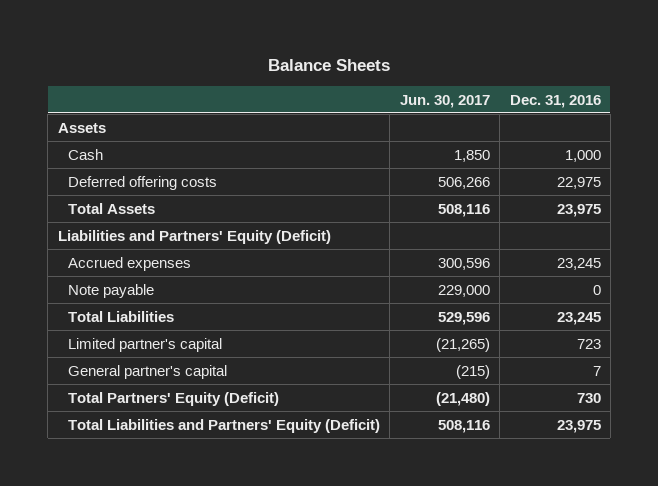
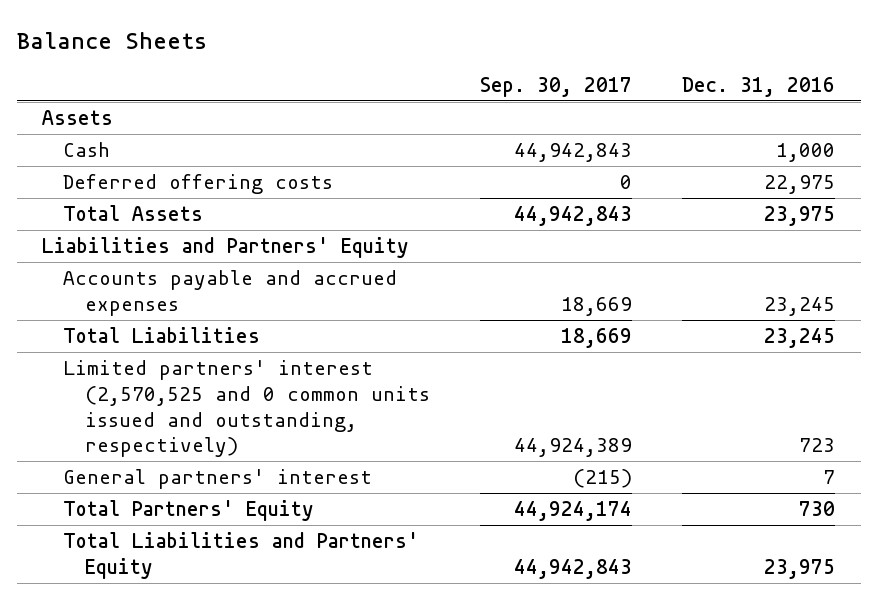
- | Jun. 30, 2017 | Dec. 31, 2016
+ | Sep. 30, 2017 | Dec. 31, 2016
- Liabilities and Partners' Equity (Deficit)
- Accrued expenses | 300,596 | 23,245
- Note payable | 229,000 | 0
+ Liabilities and Partners' Equity
+ Accounts payable and accrued expenses | 18,669 | 23,245
- Limited partner's capital | (21,265) | 723
- General partner's capital | (215) | 7
- Total Partners' Equity (Deficit) | (21,480) | 730
- Total Liabilities and Partners' Equity (Deficit) | 508,116 | 23,975
+ Limited partners' interest (2,570,525 and 0 common units issued and outstanding, respectively) | 44,924,389 | 723
+ General partners' interest | (215) | 7
+ Total Partners' Equity | 44,924,174 | 730
+ Total Liabilities and Partners' Equity | 44,942,843 | 23,975

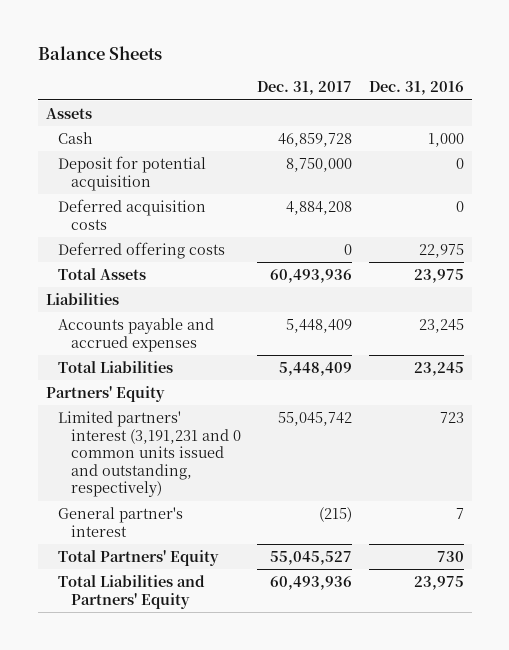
- | Sep. 30, 2017 | Dec. 31, 2016
+ | Dec. 31, 2017 | Dec. 31, 2016
+ Deposit for potential acquisition | 8,750,000 | 0
+ Deferred acquisition costs | 4,884,208 | 0
- Liabilities and Partners' Equity
+ Liabilities
- Limited partners' interest (2,570,525 and 0 common units issued and outstanding, respectively) | 44,924,389 | 723
- General partners' interest | (215) | 7
+ Partners' Equity
+ Limited partners' interest (3,191,231 and 0 common units issued and outstanding, respectively) | 55,045,742 | 723
+ General partner's interest | (215) | 7

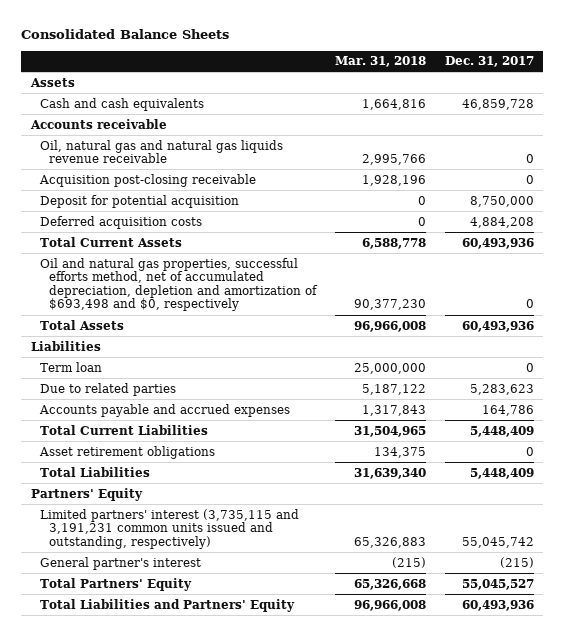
- Balance Sheets
+ Consolidated Balance Sheets
- | Dec. 31, 2017 | Dec. 31, 2016
+ | Mar. 31, 2018 | Dec. 31, 2017
- Cash | 46,859,728 | 1,000
+ Cash and cash equivalents | 1,664,816 | 46,859,728
+ Accounts receivable
+ Oil, natural gas and natural gas liquids revenue receivable | 2,995,766 | 0
+ Acquisition post-closing receivable | 1,928,196 | 0
- Deferred offering costs | 0 | 22,975
+ Total Current Assets | 6,588,778 | 60,493,936
+ Oil and natural gas properties, successful efforts method, net of accumulated depreciation, depletion and amortization of $693,498 and $0, respectively | 90,377,230 | 0
- Accounts payable and accrued expenses | 5,448,409 | 23,245
+ Term loan | 25,000,000 | 0
+ Due to related parties | 5,187,122 | 5,283,623
+ Accounts payable and accrued expenses | 1,317,843 | 164,786
+ Total Current Liabilities | 31,504,965 | 5,448,409
+ Asset retirement obligations | 134,375 | 0
- Limited partners' interest (3,191,231 and 0 common units issued and outstanding, respectively) | 55,045,742 | 723
+ Limited partners' interest (3,735,115 and 3,191,231 common units issued and outstanding, respectively) | 65,326,883 | 55,045,742

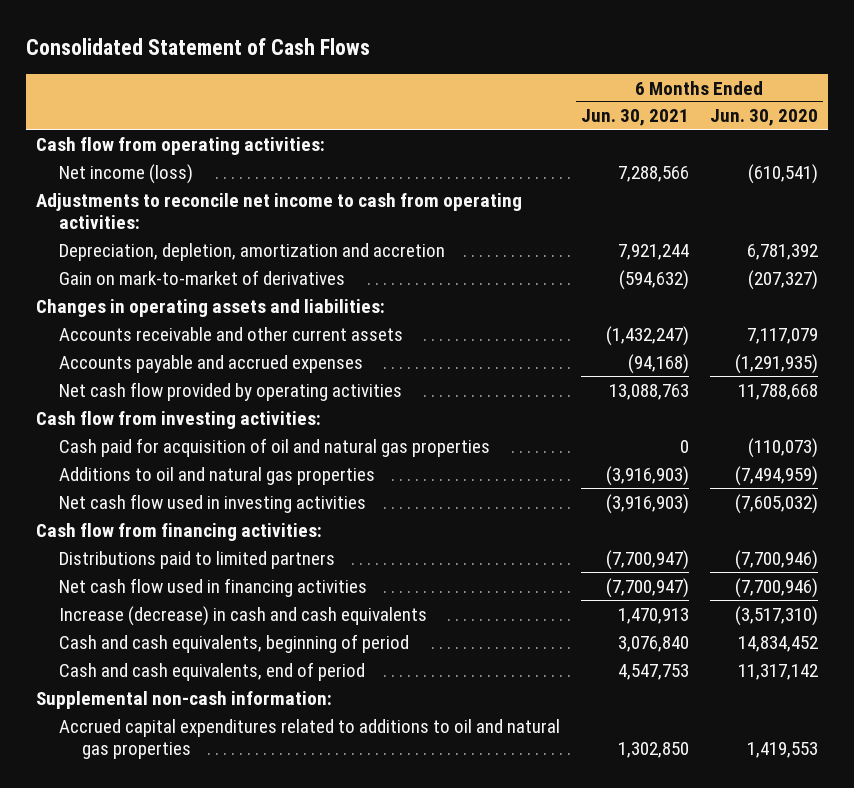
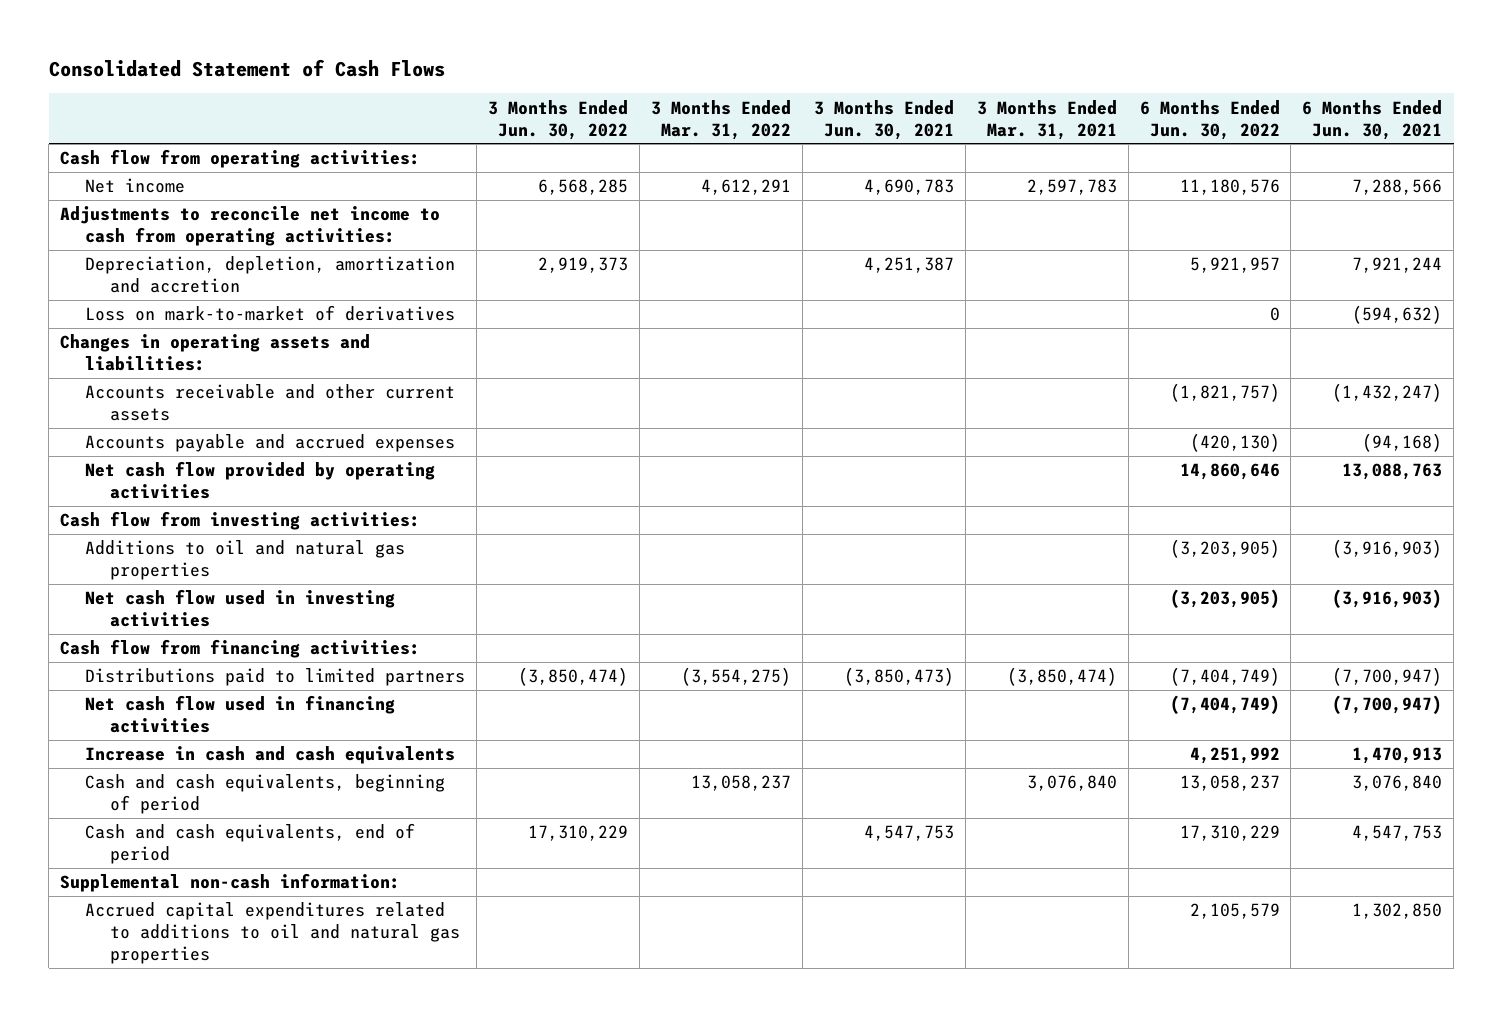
- | 6 Months Ended Jun. 30, 2021 | 6 Months Ended Jun. 30, 2020
+ | 3 Months Ended Jun. 30, 2022 | 3 Months Ended Mar. 31, 2022 | 3 Months Ended Jun. 30, 2021 | 3 Months Ended Mar. 31, 2021 | 6 Months Ended Jun. 30, 2022 | 6 Months Ended Jun. 30, 2021
- Net income (loss) | 7,288,566 | (610,541)
+ Net income | 6,568,285 | 4,612,291 | 4,690,783 | 2,597,783 | 11,180,576 | 7,288,566
- Gain on mark-to-market of derivatives | (594,632) | (207,327)
+ Loss on mark-to-market of derivatives | | | | | 0 | (594,632)
- Cash paid for acquisition of oil and natural gas properties | 0 | (110,073)
- Increase (decrease) in cash and cash equivalents | 1,470,913 | (3,517,310)
+ Increase in cash and cash equivalents | | | | | 4,251,992 | 1,470,913

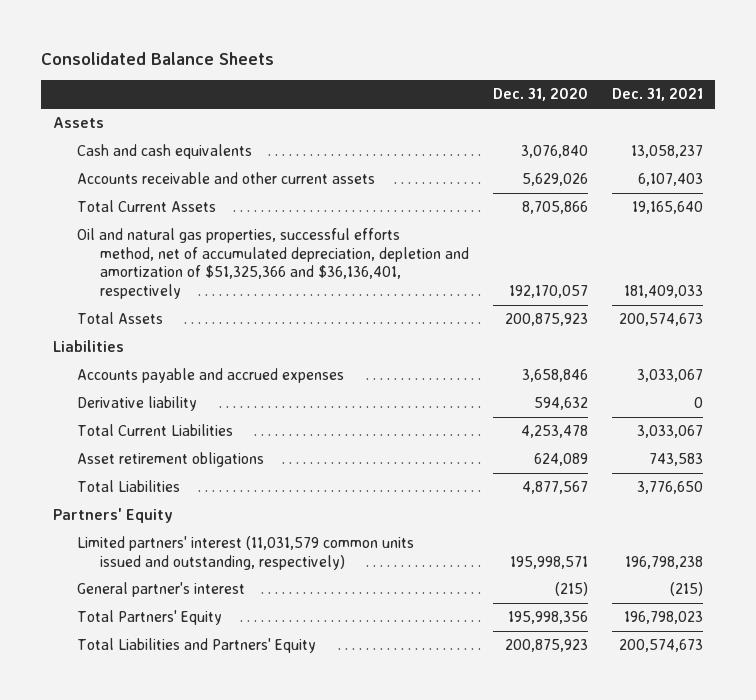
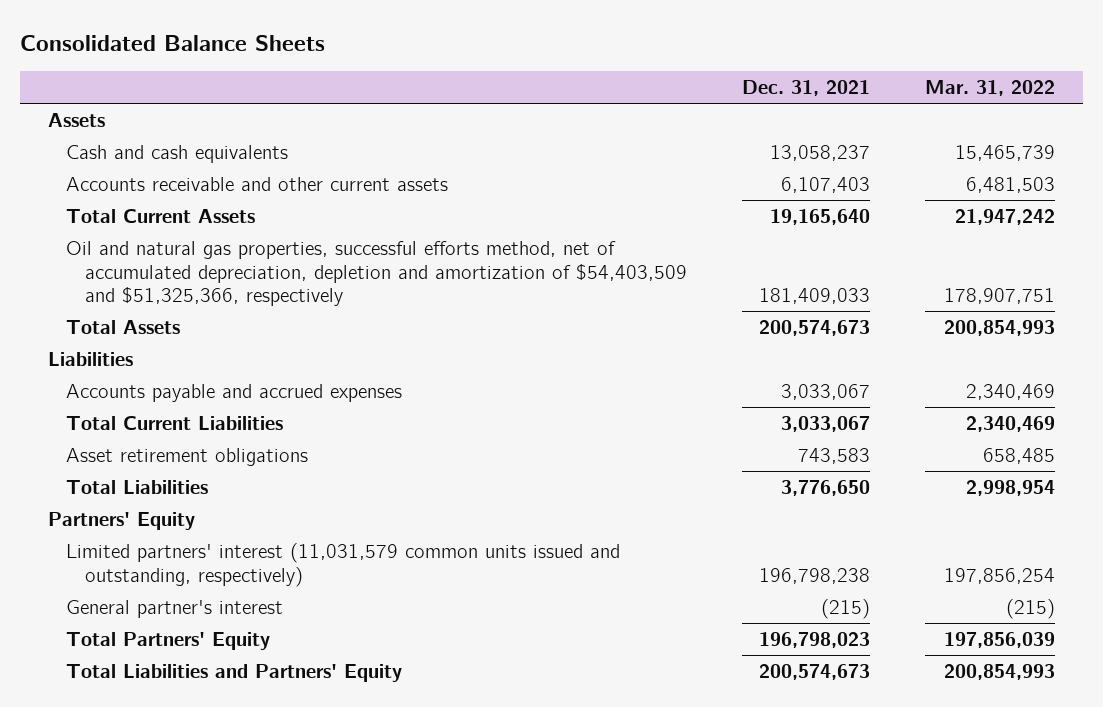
- | Dec. 31, 2020 | Dec. 31, 2021
+ | Dec. 31, 2021 | Mar. 31, 2022
- Oil and natural gas properties, successful efforts method, net of accumulated depreciation, depletion and amortization of $51,325,366 and $36,136,401, respectively | 192,170,057 | 181,409,033
+ Oil and natural gas properties, successful efforts method, net of accumulated depreciation, depletion and amortization of $54,403,509 and $51,325,366, respectively | 181,409,033 | 178,907,751
- Derivative liability | 594,632 | 0

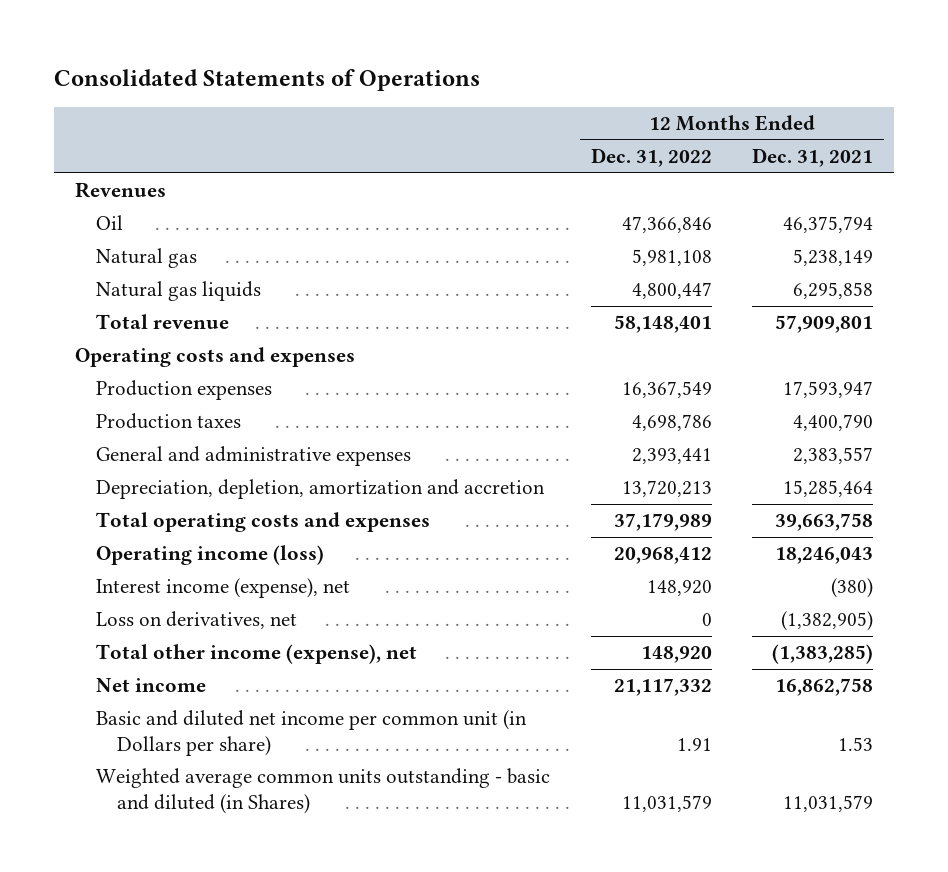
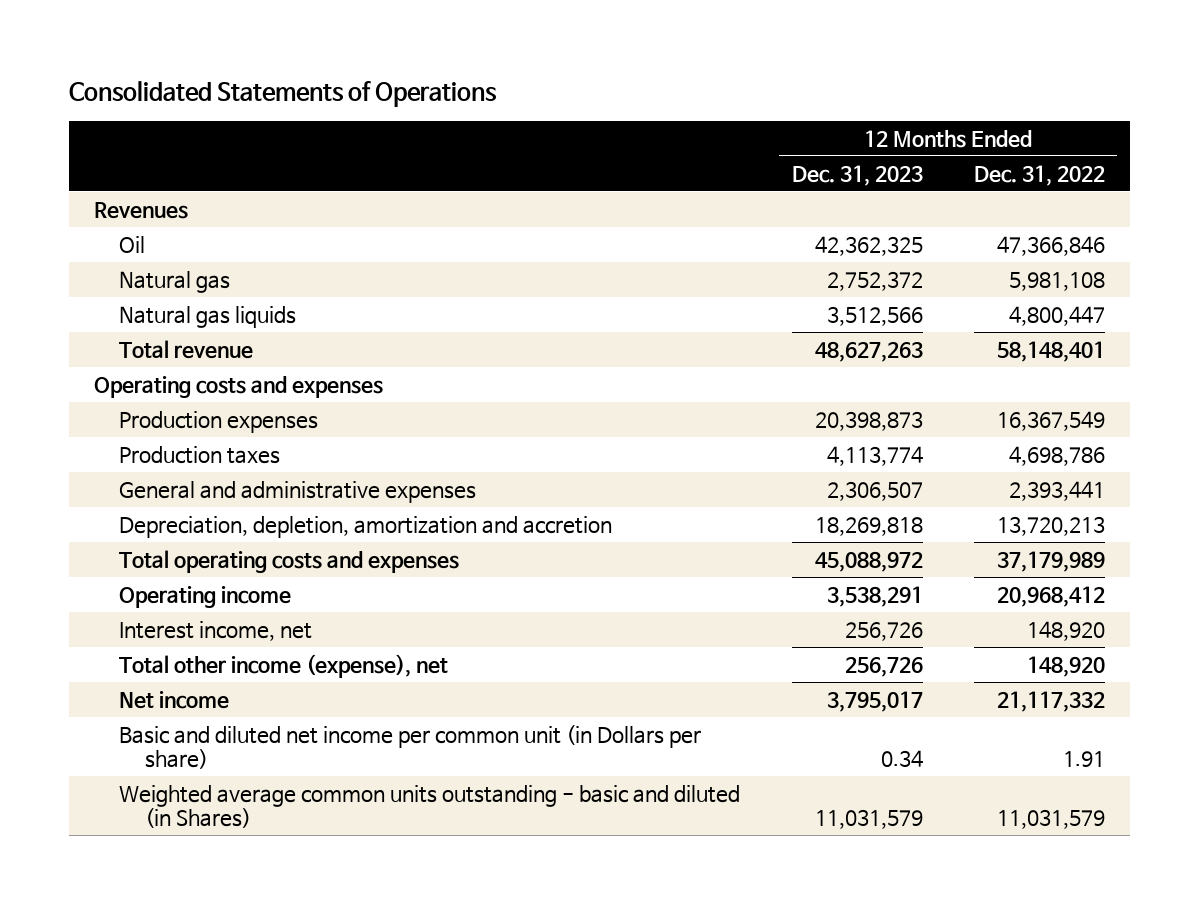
- | 12 Months Ended Dec. 31, 2022 | 12 Months Ended Dec. 31, 2021
+ | 12 Months Ended Dec. 31, 2023 | 12 Months Ended Dec. 31, 2022
- Operating income (loss) | 20,968,412 | 18,246,043
- Interest income (expense), net | 148,920 | (380)
- Loss on derivatives, net | 0 | (1,382,905)
+ Operating income | 3,538,291 | 20,968,412
+ Interest income, net | 256,726 | 148,920

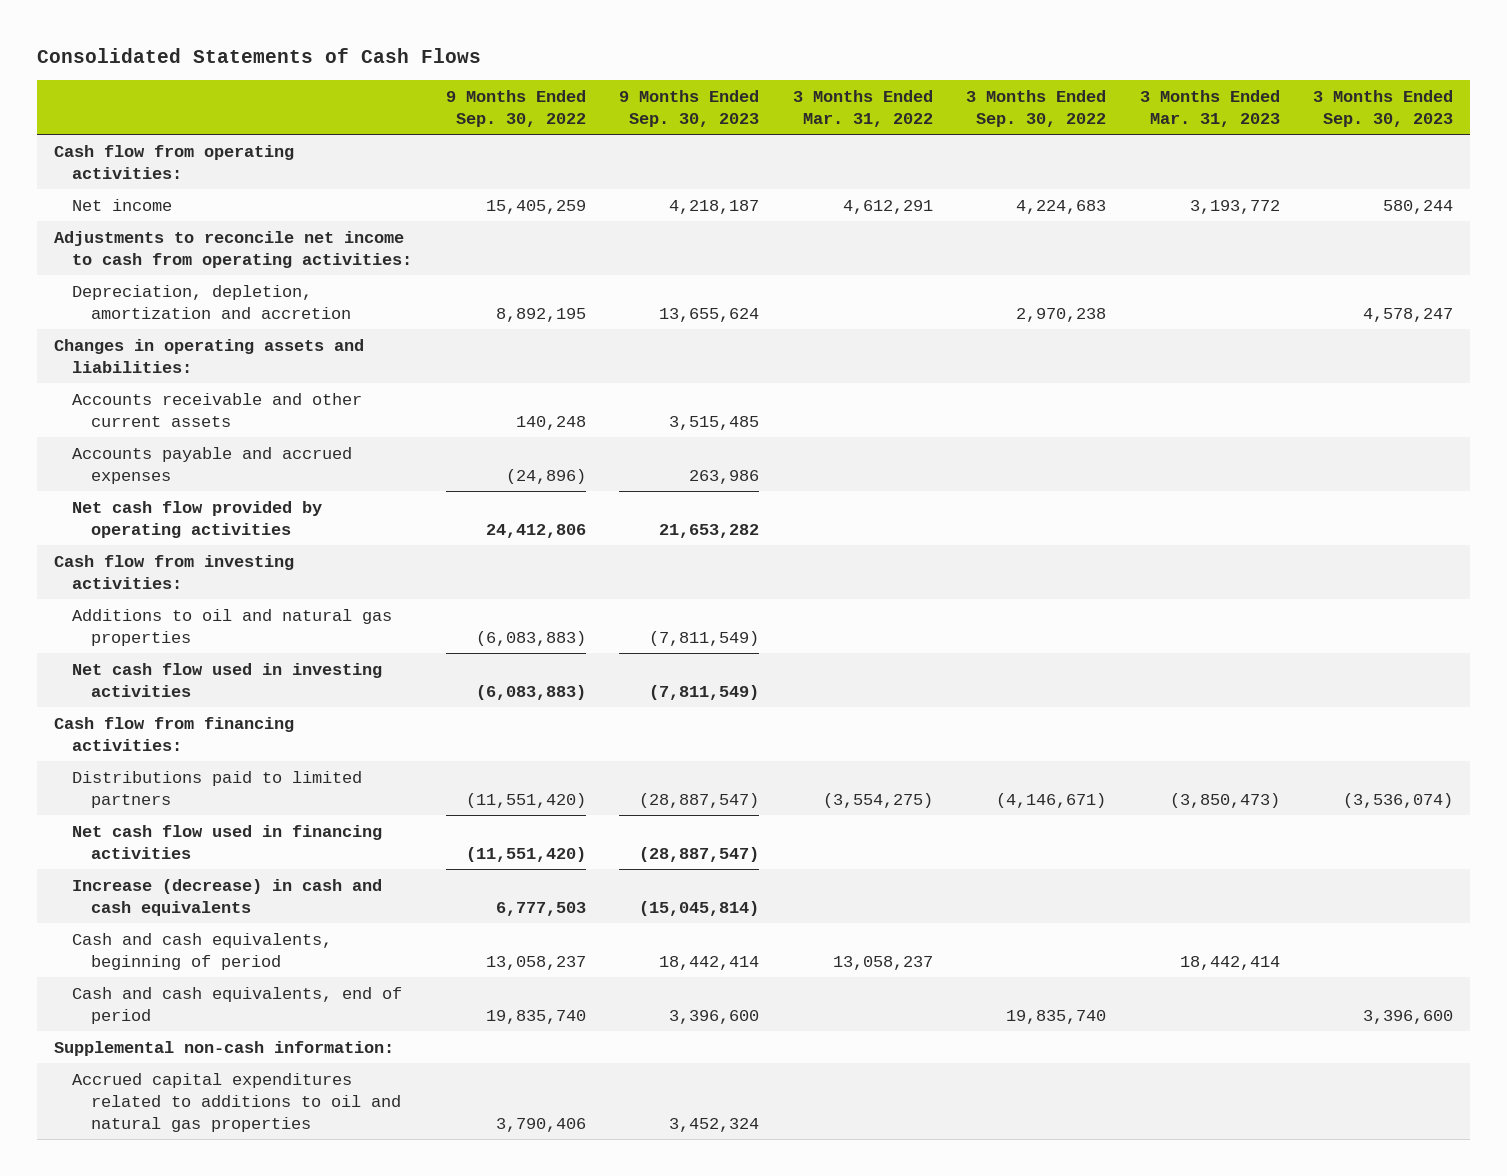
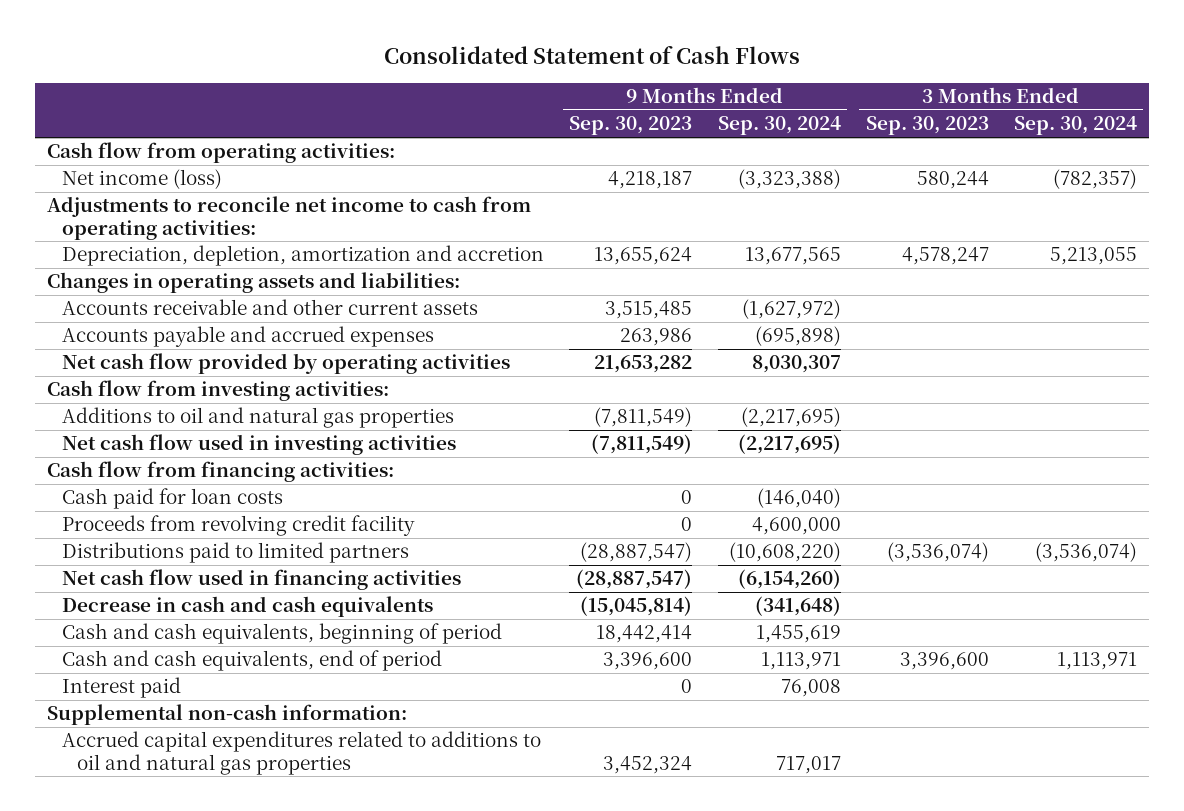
- Consolidated Statements of Cash Flows
+ Consolidated Statement of Cash Flows
- | 9 Months Ended Sep. 30, 2022 | 9 Months Ended Sep. 30, 2023 | 3 Months Ended Mar. 31, 2022 | 3 Months Ended Sep. 30, 2022 | 3 Months Ended Mar. 31, 2023 | 3 Months Ended Sep. 30, 2023
+ | 9 Months Ended Sep. 30, 2023 | 9 Months Ended Sep. 30, 2024 | 3 Months Ended Sep. 30, 2023 | 3 Months Ended Sep. 30, 2024
- Net income | 15,405,259 | 4,218,187 | 4,612,291 | 4,224,683 | 3,193,772 | 580,244
+ Net income (loss) | 4,218,187 | (3,323,388) | 580,244 | (782,357)
+ Cash paid for loan costs | 0 | (146,040) | |
+ Proceeds from revolving credit facility | 0 | 4,600,000 | |
- Increase (decrease) in cash and cash equivalents | 6,777,503 | (15,045,814) | | | |
+ Decrease in cash and cash equivalents | (15,045,814) | (341,648) | |
+ Interest paid | 0 | 76,008 | |

